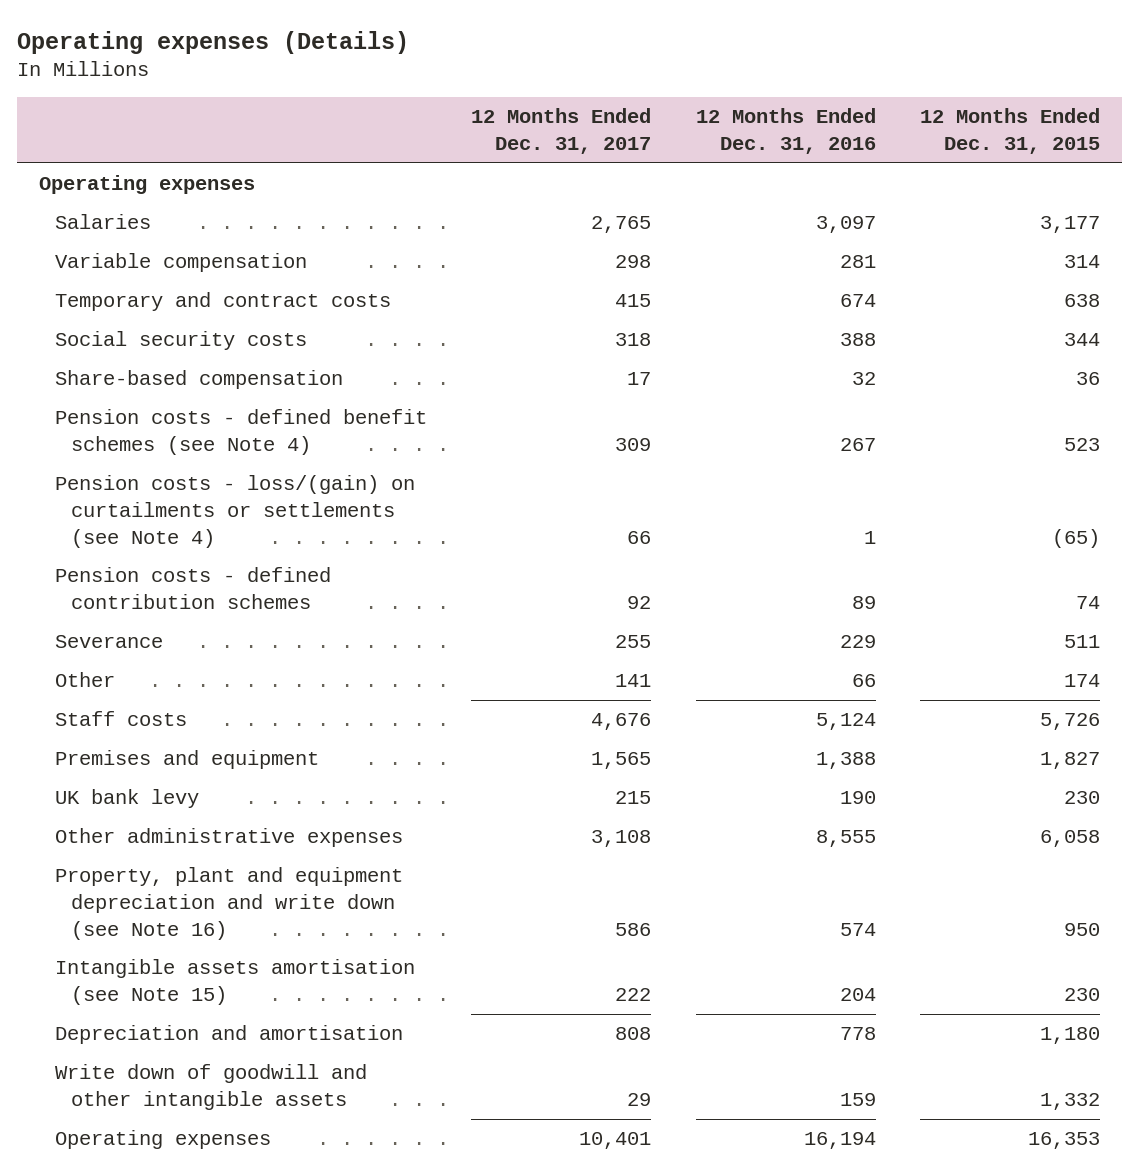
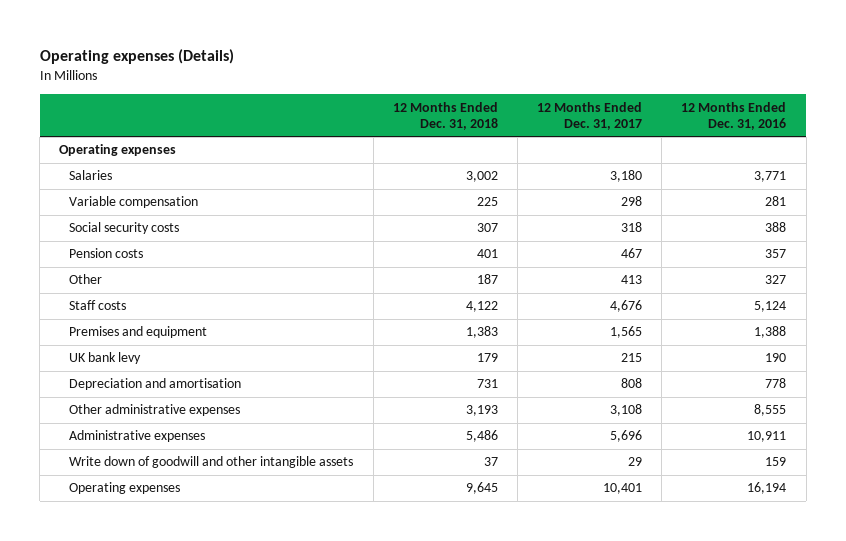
- | 12 Months Ended Dec. 31, 2017 | 12 Months Ended Dec. 31, 2016 | 12 Months Ended Dec. 31, 2015
+ | 12 Months Ended Dec. 31, 2018 | 12 Months Ended Dec. 31, 2017 | 12 Months Ended Dec. 31, 2016
- Salaries | 2,765 | 3,097 | 3,177
+ Salaries | 3,002 | 3,180 | 3,771
- Temporary and contract costs | 415 | 674 | 638
- Share-based compensation | 17 | 32 | 36
- Pension costs - defined benefit schemes (see Note 4) | 309 | 267 | 523
- Pension costs - loss/(gain) on curtailments or settlements (see Note 4) | 66 | 1 | (65)
- Pension costs - defined contribution schemes | 92 | 89 | 74
- Severance | 255 | 229 | 511
- Other | 141 | 66 | 174
+ Pension costs | 401 | 467 | 357
+ Other | 187 | 413 | 327
- Property, plant and equipment depreciation and write down (see Note 16) | 586 | 574 | 950
- Intangible assets amortisation (see Note 15) | 222 | 204 | 230
moved down: Other administrative expenses | 3,193 | 3,108 | 8,555
+ Administrative expenses | 5,486 | 5,696 | 10,911

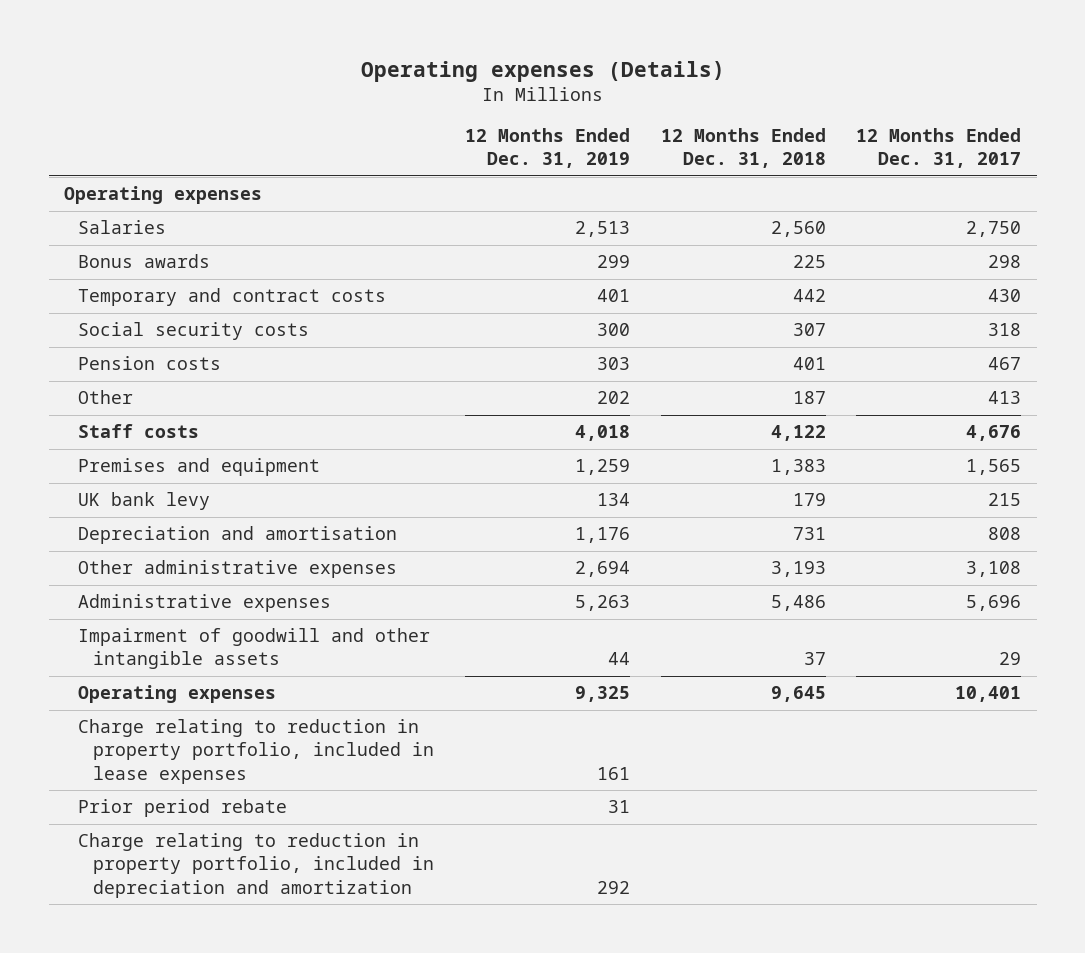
- | 12 Months Ended Dec. 31, 2018 | 12 Months Ended Dec. 31, 2017 | 12 Months Ended Dec. 31, 2016
+ | 12 Months Ended Dec. 31, 2019 | 12 Months Ended Dec. 31, 2018 | 12 Months Ended Dec. 31, 2017
- Salaries | 3,002 | 3,180 | 3,771
- Variable compensation | 225 | 298 | 281
+ Salaries | 2,513 | 2,560 | 2,750
+ Bonus awards | 299 | 225 | 298
+ Temporary and contract costs | 401 | 442 | 430
- Write down of goodwill and other intangible assets | 37 | 29 | 159
+ Impairment of goodwill and other intangible assets | 44 | 37 | 29
+ Charge relating to reduction in property portfolio, included in lease expenses | 161 | |
+ Prior period rebate | 31 | |
+ Charge relating to reduction in property portfolio, included in depreciation and amortization | 292 | |

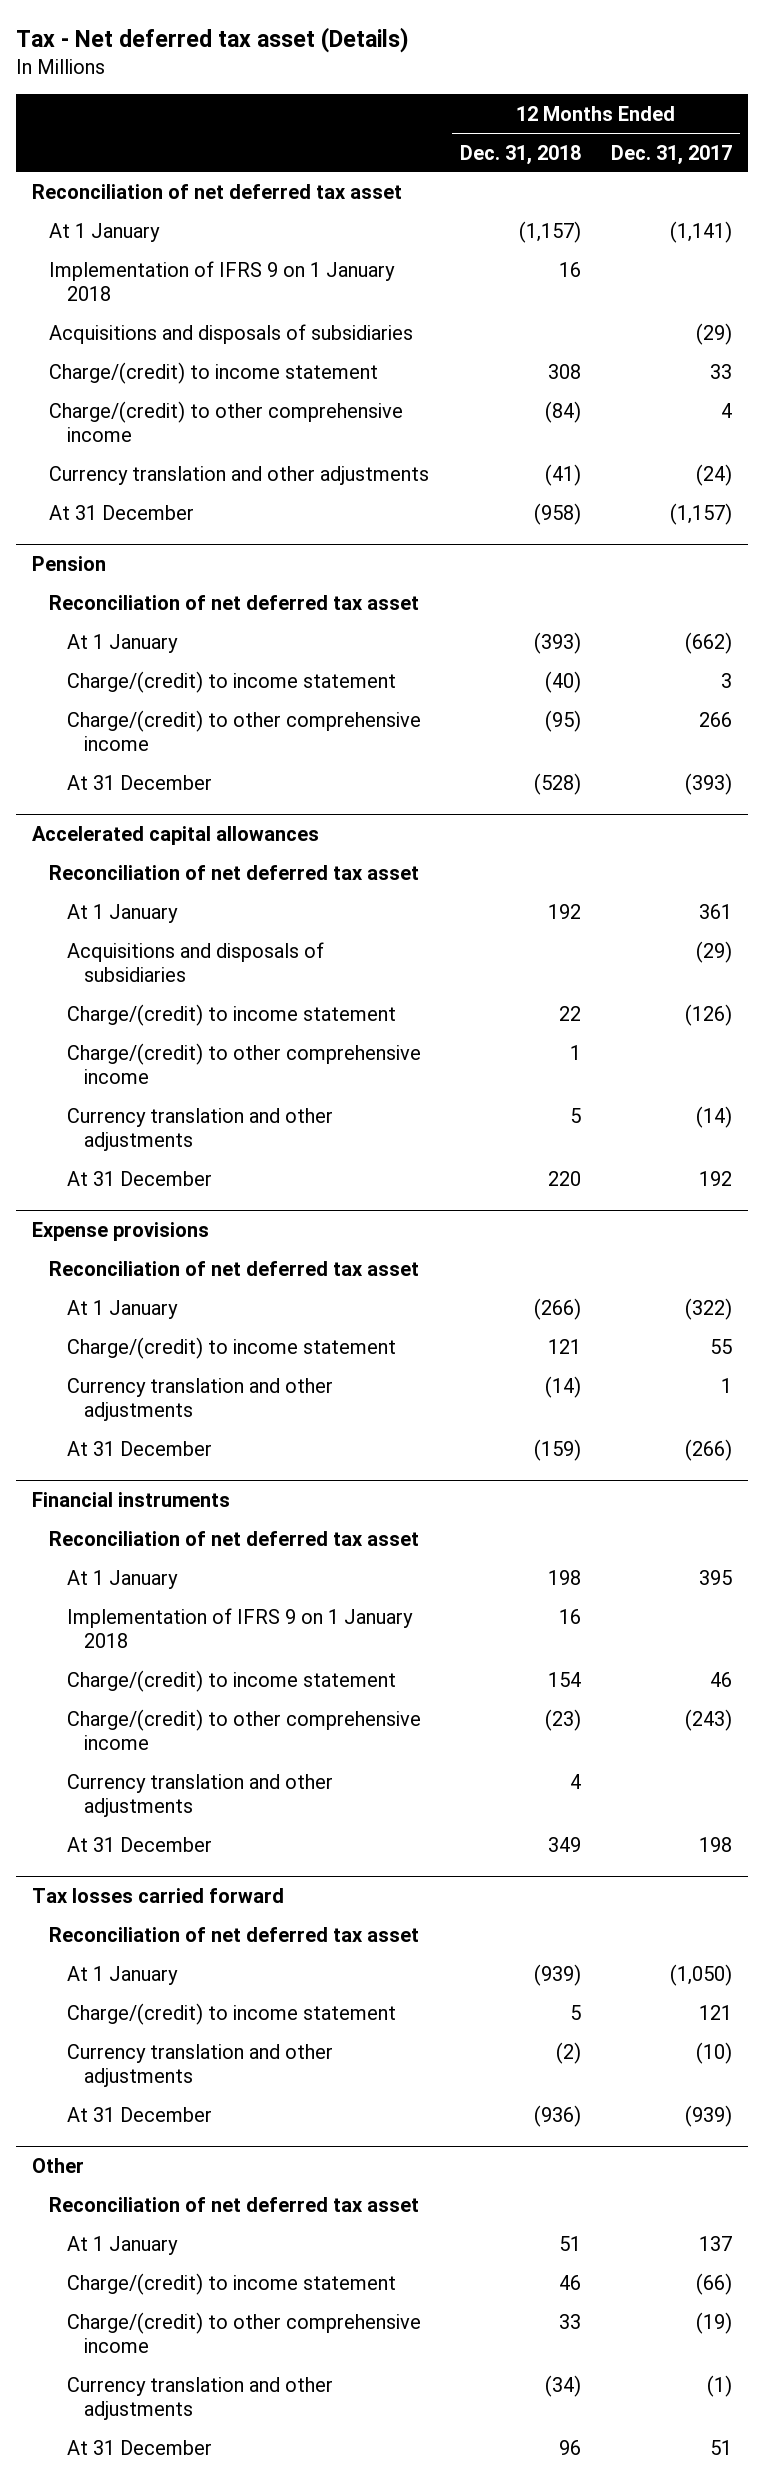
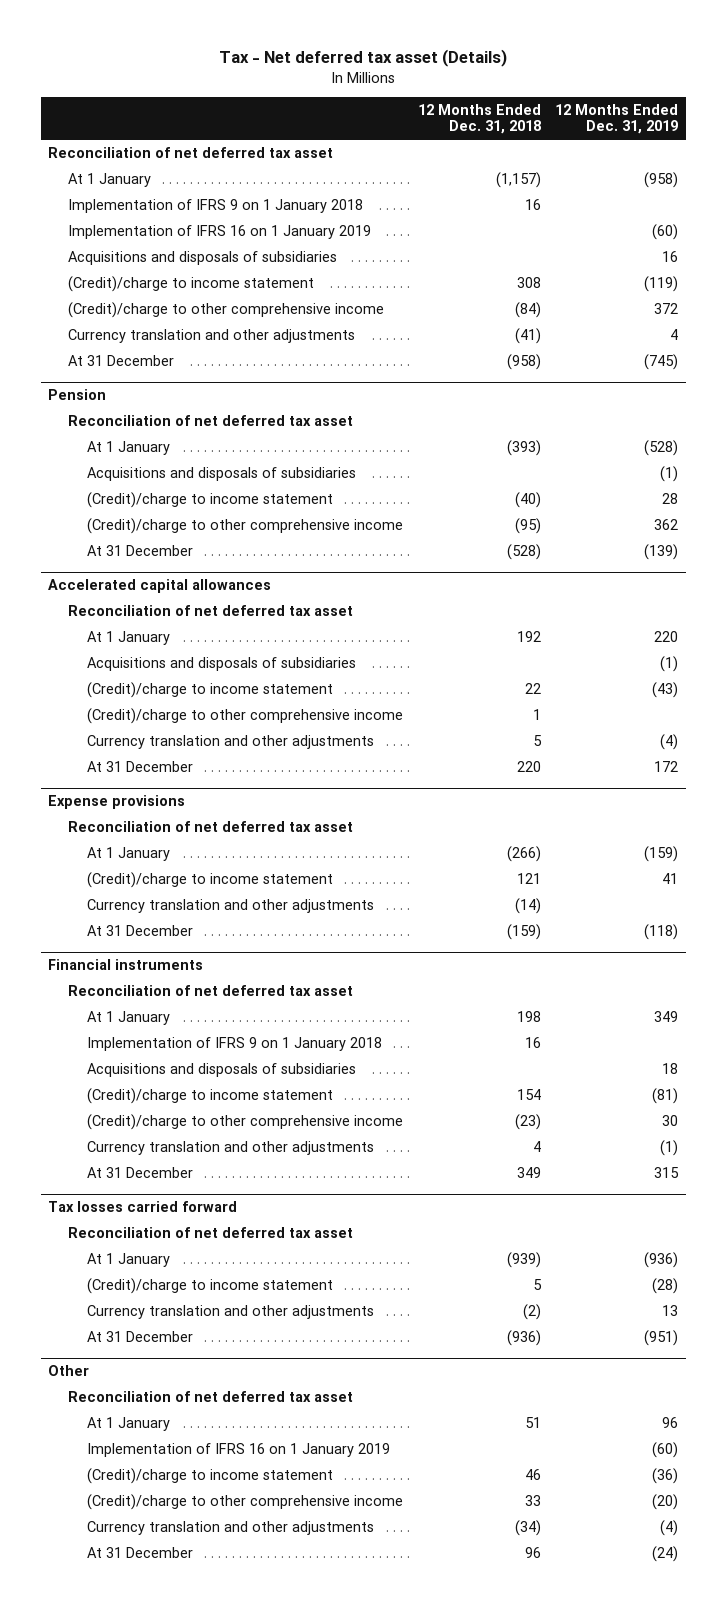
- | 12 Months Ended Dec. 31, 2018 | 12 Months Ended Dec. 31, 2017
+ | 12 Months Ended Dec. 31, 2018 | 12 Months Ended Dec. 31, 2019
+ Implementation of IFRS 16 on 1 January 2019 | | (60)
- Charge/(credit) to income statement | 308 | 33
- Charge/(credit) to other comprehensive income | (84) | 4
+ (Credit)/charge to income statement | 308 | (119)
+ (Credit)/charge to other comprehensive income | (84) | 372
@ Pension
- Charge/(credit) to income statement | (40) | 3
- Charge/(credit) to other comprehensive income | (95) | 266
+ Acquisitions and disposals of subsidiaries | | (1)
+ (Credit)/charge to income statement | (40) | 28
+ (Credit)/charge to other comprehensive income | (95) | 362
@ Accelerated capital allowances
- Charge/(credit) to income statement | 22 | (126)
- Charge/(credit) to other comprehensive income | 1 |
+ (Credit)/charge to income statement | 22 | (43)
+ (Credit)/charge to other comprehensive income | 1 |
@ Expense provisions
- Charge/(credit) to income statement | 121 | 55
+ (Credit)/charge to income statement | 121 | 41
@ Financial instruments
- Charge/(credit) to income statement | 154 | 46
- Charge/(credit) to other comprehensive income | (23) | (243)
+ Acquisitions and disposals of subsidiaries | | 18
+ (Credit)/charge to income statement | 154 | (81)
+ (Credit)/charge to other comprehensive income | (23) | 30
@ Tax losses carried forward
- Charge/(credit) to income statement | 5 | 121
+ (Credit)/charge to income statement | 5 | (28)
@ Other
- Charge/(credit) to income statement | 46 | (66)
- Charge/(credit) to other comprehensive income | 33 | (19)
+ Implementation of IFRS 16 on 1 January 2019 | | (60)
+ (Credit)/charge to income statement | 46 | (36)
+ (Credit)/charge to other comprehensive income | 33 | (20)

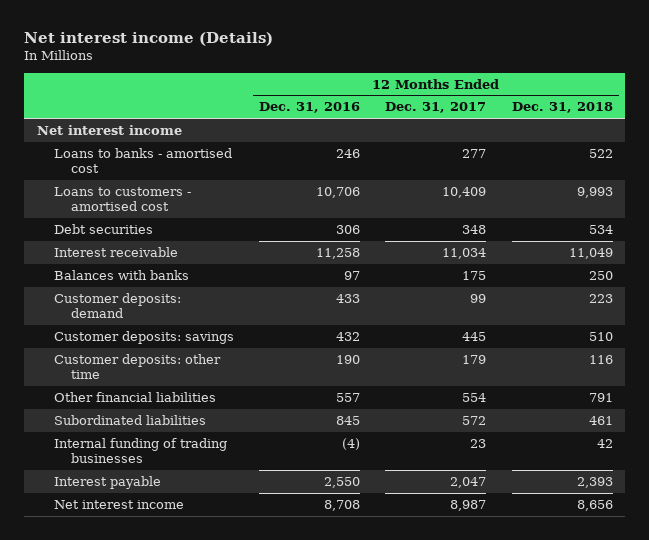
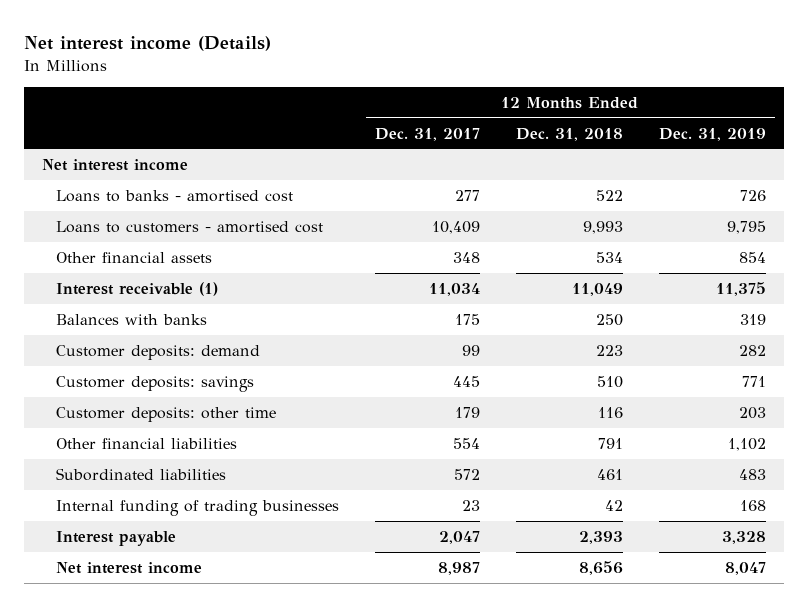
- | 12 Months Ended Dec. 31, 2016 | 12 Months Ended Dec. 31, 2017 | 12 Months Ended Dec. 31, 2018
+ | 12 Months Ended Dec. 31, 2017 | 12 Months Ended Dec. 31, 2018 | 12 Months Ended Dec. 31, 2019
- Debt securities | 306 | 348 | 534
- Interest receivable | 11,258 | 11,034 | 11,049
+ Other financial assets | 348 | 534 | 854
+ Interest receivable (1) | 11,034 | 11,049 | 11,375

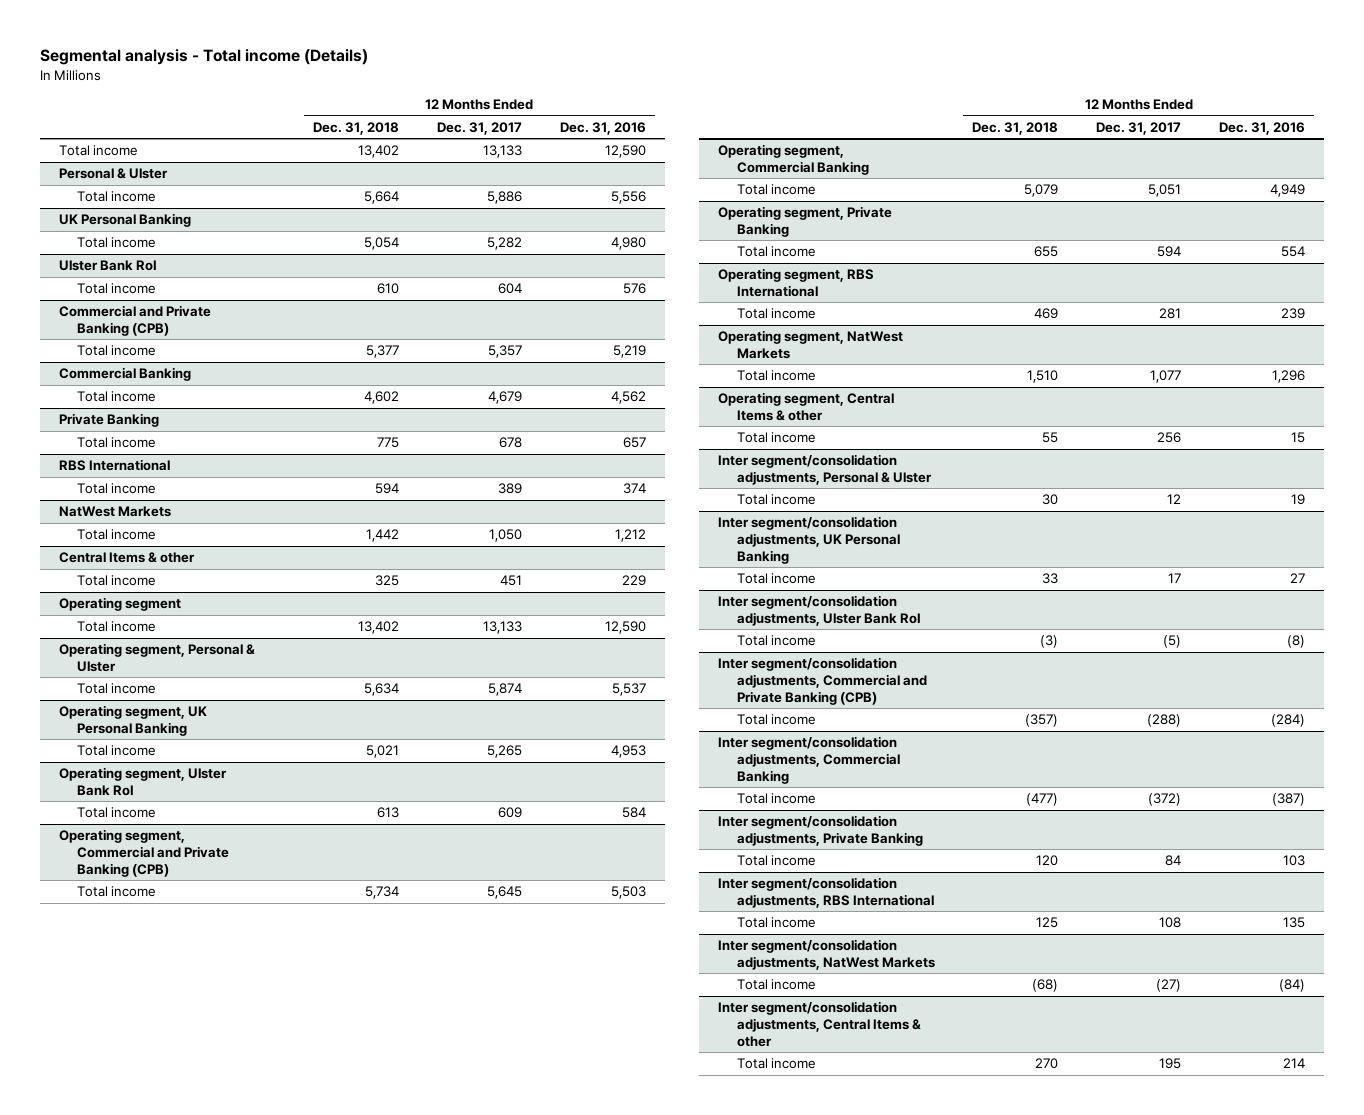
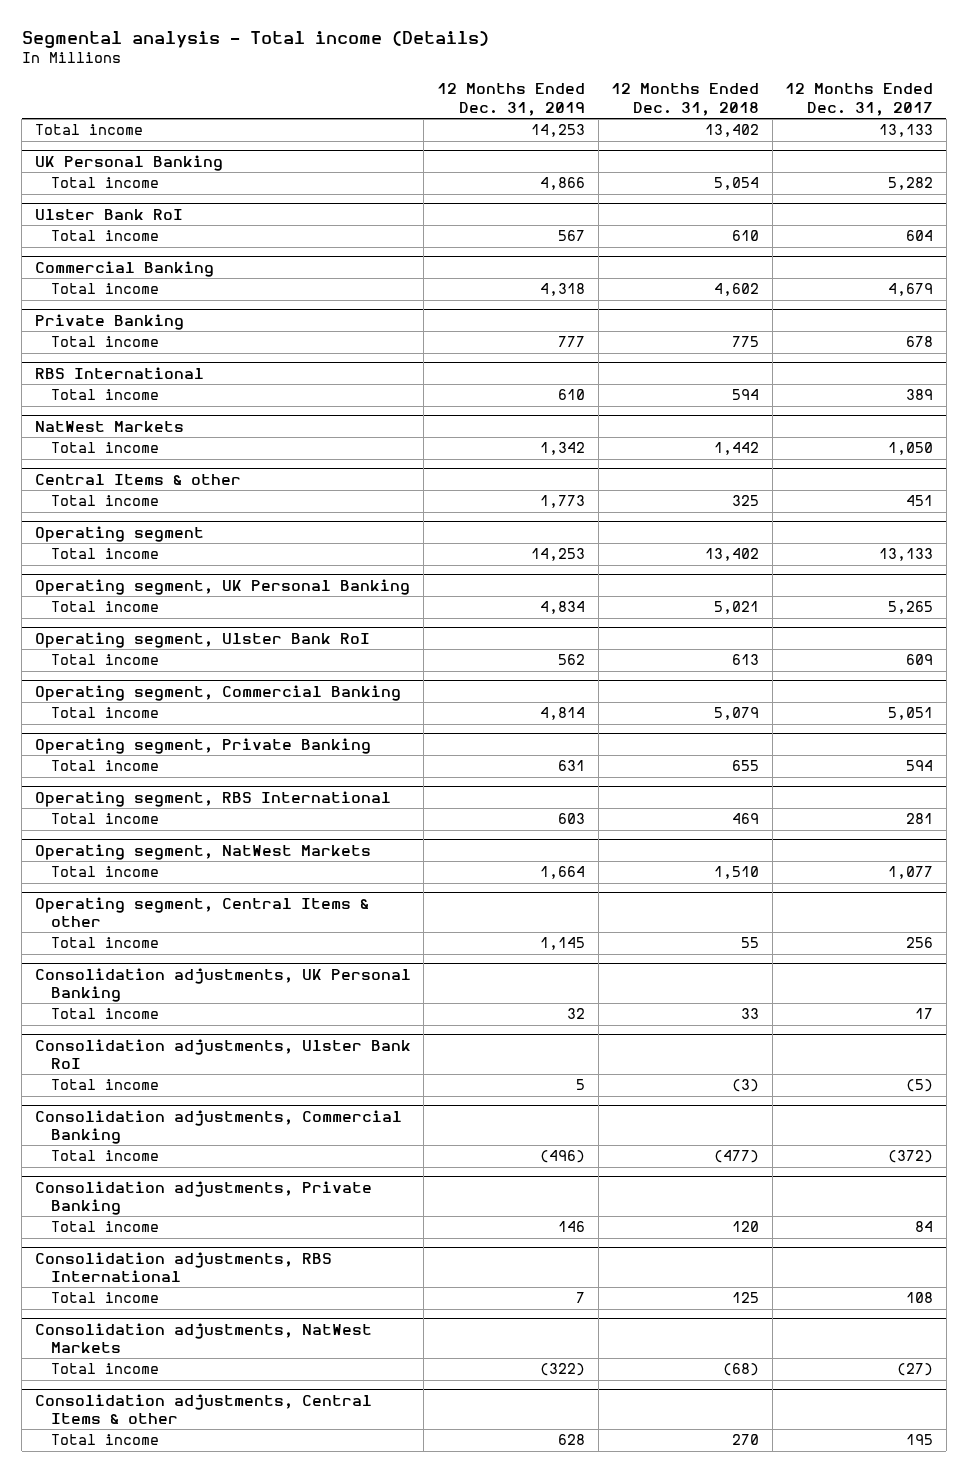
- | 12 Months Ended Dec. 31, 2018 | 12 Months Ended Dec. 31, 2017 | 12 Months Ended Dec. 31, 2016
+ | 12 Months Ended Dec. 31, 2019 | 12 Months Ended Dec. 31, 2018 | 12 Months Ended Dec. 31, 2017
- Personal & Ulster
- Total income | 5,664 | 5,886 | 5,556
- Commercial and Private Banking (CPB)
- Total income | 5,377 | 5,357 | 5,219
- Operating segment, Personal & Ulster
- Total income | 5,634 | 5,874 | 5,537
- Operating segment, Commercial and Private Banking (CPB)
- Total income | 5,734 | 5,645 | 5,503
- Inter segment/consolidation adjustments, Personal & Ulster
- Total income | 30 | 12 | 19
- Inter segment/consolidation adjustments, UK Personal Banking
+ Consolidation adjustments, UK Personal Banking
- Inter segment/consolidation adjustments, Ulster Bank RoI
+ Consolidation adjustments, Ulster Bank RoI
- Inter segment/consolidation adjustments, Commercial and Private Banking (CPB)
- Total income | (357) | (288) | (284)
- Inter segment/consolidation adjustments, Commercial Banking
+ Consolidation adjustments, Commercial Banking
- Inter segment/consolidation adjustments, Private Banking
+ Consolidation adjustments, Private Banking
- Inter segment/consolidation adjustments, RBS International
+ Consolidation adjustments, RBS International
- Inter segment/consolidation adjustments, NatWest Markets
+ Consolidation adjustments, NatWest Markets
- Inter segment/consolidation adjustments, Central Items & other
+ Consolidation adjustments, Central Items & other

